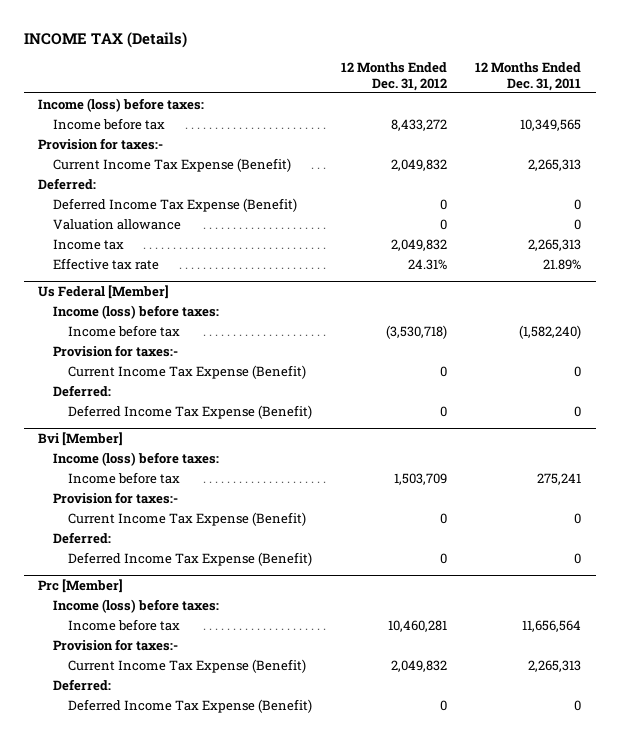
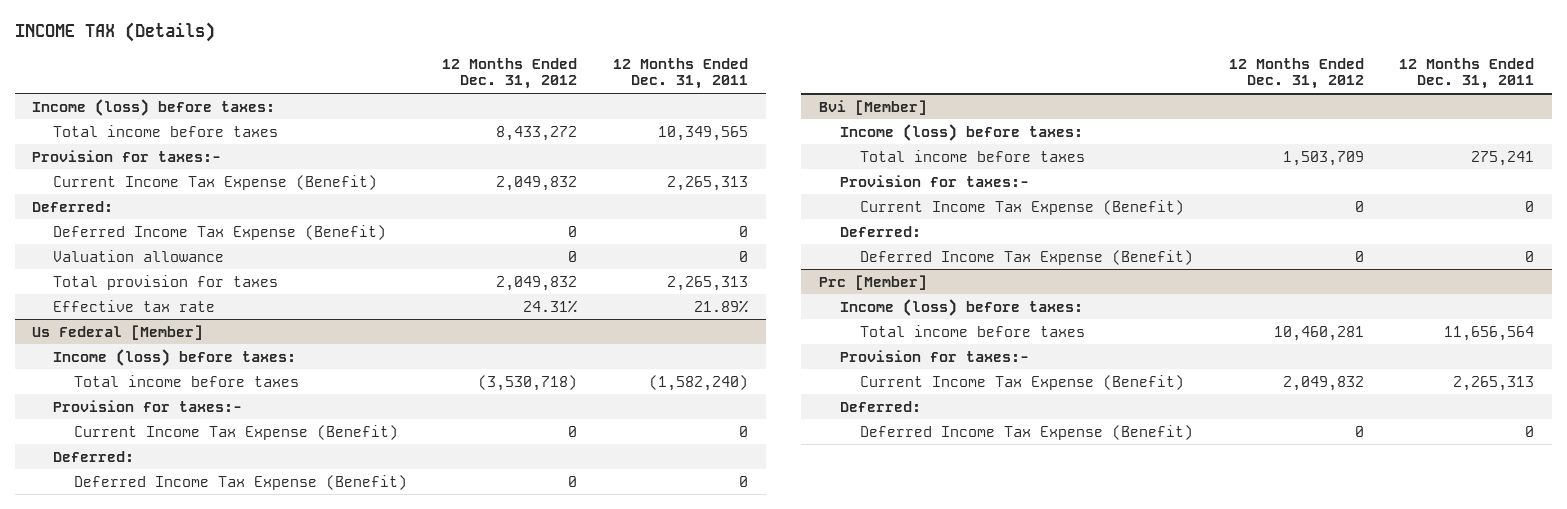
- Income before tax | 8,433,272 | 10,349,565
+ Total income before taxes | 8,433,272 | 10,349,565
- Income tax | 2,049,832 | 2,265,313
+ Total provision for taxes | 2,049,832 | 2,265,313
@ Us Federal [Member]
- Income before tax | (3,530,718) | (1,582,240)
+ Total income before taxes | (3,530,718) | (1,582,240)
@ Bvi [Member]
- Income before tax | 1,503,709 | 275,241
+ Total income before taxes | 1,503,709 | 275,241
@ Prc [Member]
- Income before tax | 10,460,281 | 11,656,564
+ Total income before taxes | 10,460,281 | 11,656,564

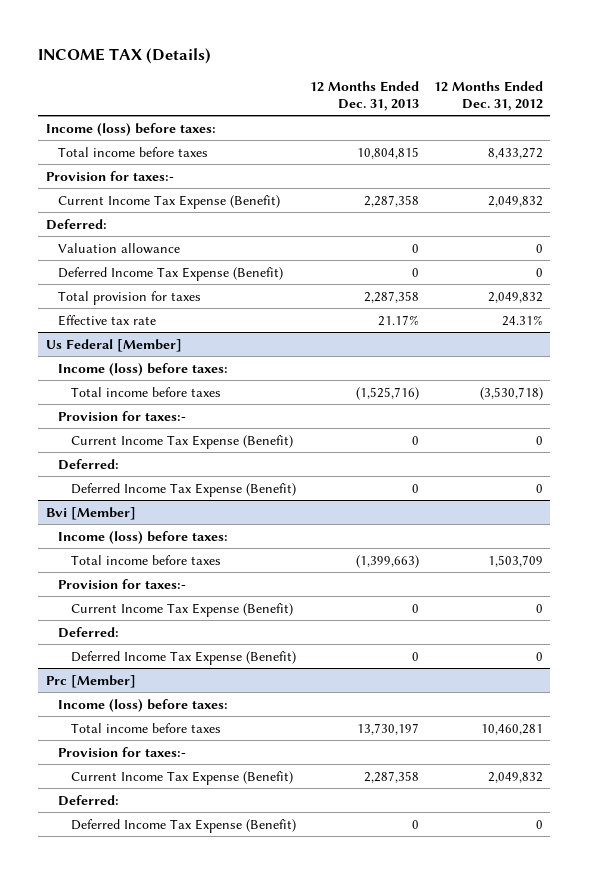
- | 12 Months Ended Dec. 31, 2012 | 12 Months Ended Dec. 31, 2011
+ | 12 Months Ended Dec. 31, 2013 | 12 Months Ended Dec. 31, 2012
moved down: Deferred Income Tax Expense (Benefit) | 0 | 0

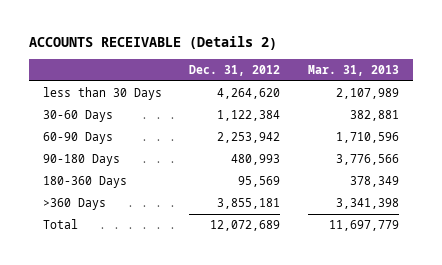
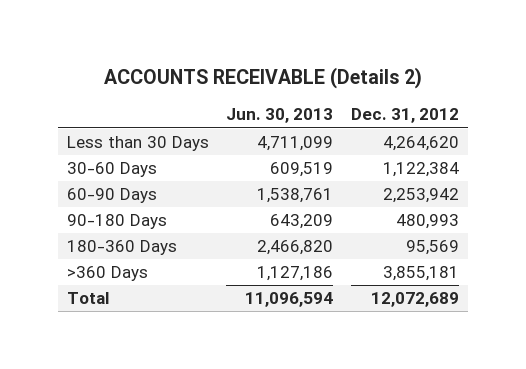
- | Dec. 31, 2012 | Mar. 31, 2013
+ | Jun. 30, 2013 | Dec. 31, 2012
- less than 30 Days | 4,264,620 | 2,107,989
+ Less than 30 Days | 4,711,099 | 4,264,620

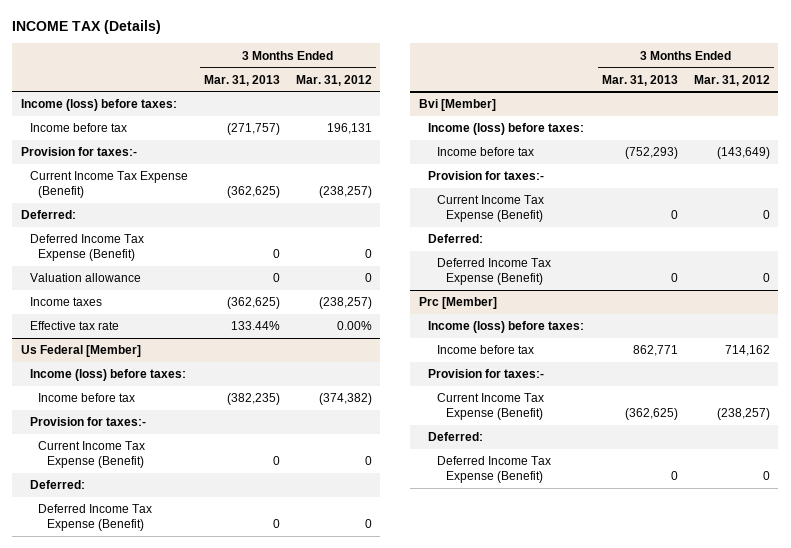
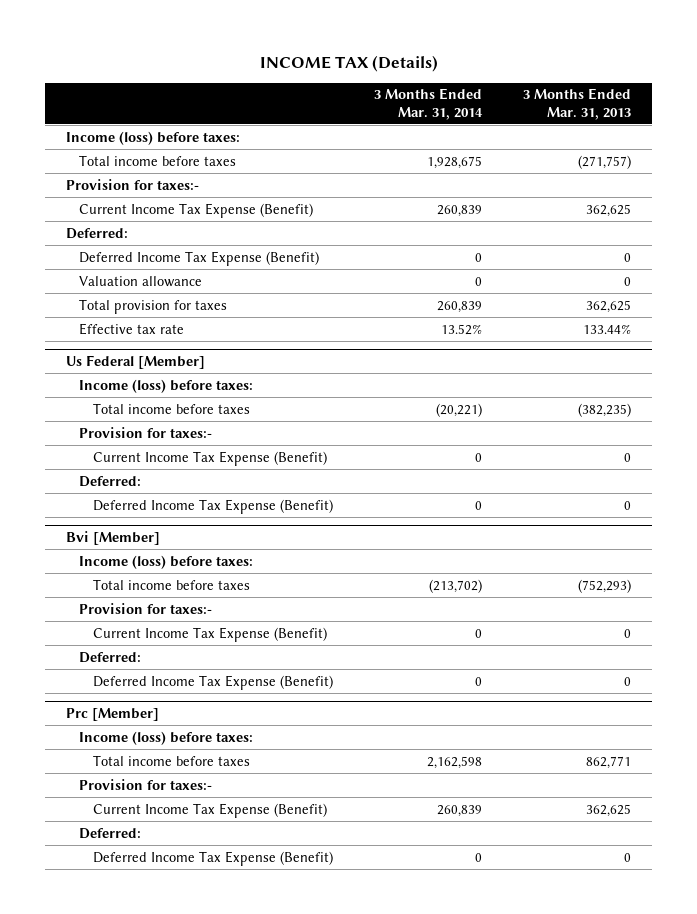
- | 3 Months Ended Mar. 31, 2013 | 3 Months Ended Mar. 31, 2012
+ | 3 Months Ended Mar. 31, 2014 | 3 Months Ended Mar. 31, 2013
- Income before tax | (271,757) | 196,131
+ Total income before taxes | 1,928,675 | (271,757)
- Current Income Tax Expense (Benefit) | (362,625) | (238,257)
+ Current Income Tax Expense (Benefit) | 260,839 | 362,625
- Income taxes | (362,625) | (238,257)
+ Total provision for taxes | 260,839 | 362,625
@ Us Federal [Member]
- Income before tax | (382,235) | (374,382)
+ Total income before taxes | (20,221) | (382,235)
@ Bvi [Member]
- Income before tax | (752,293) | (143,649)
+ Total income before taxes | (213,702) | (752,293)
@ Prc [Member]
- Income before tax | 862,771 | 714,162
+ Total income before taxes | 2,162,598 | 862,771
- Current Income Tax Expense (Benefit) | (362,625) | (238,257)
+ Current Income Tax Expense (Benefit) | 260,839 | 362,625

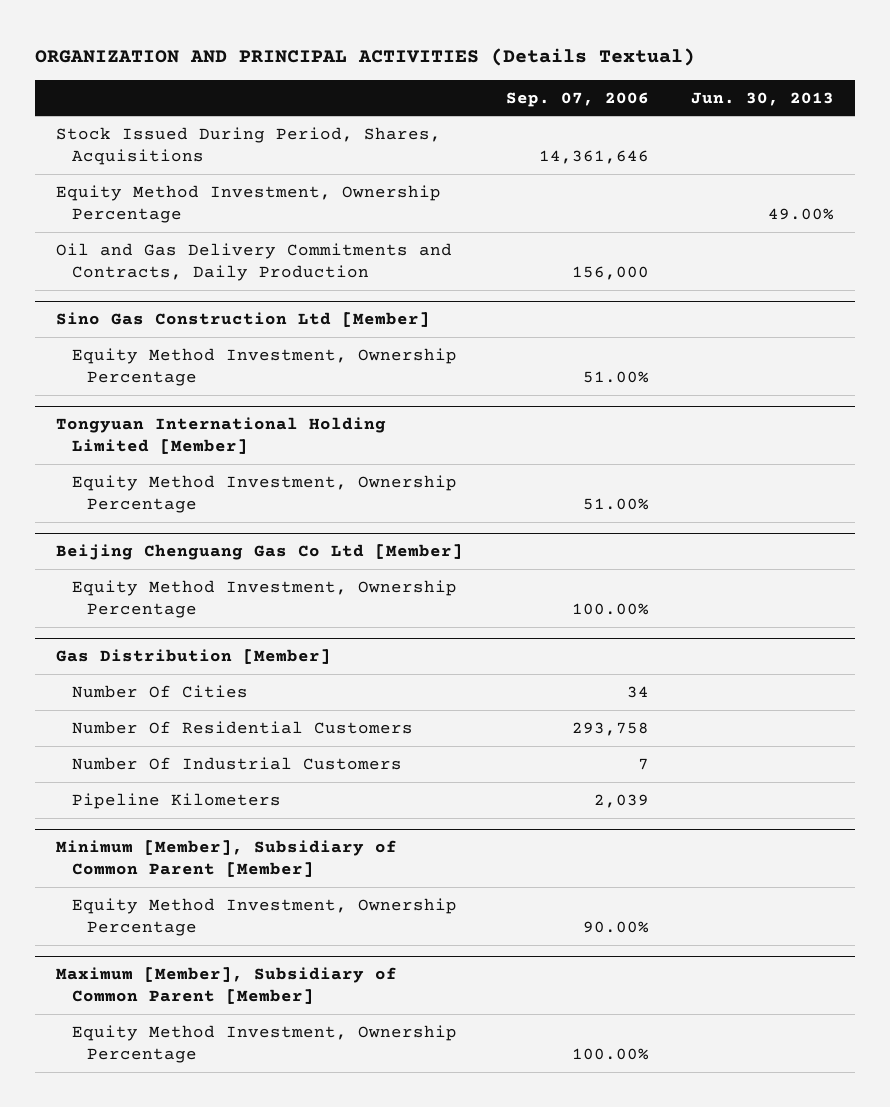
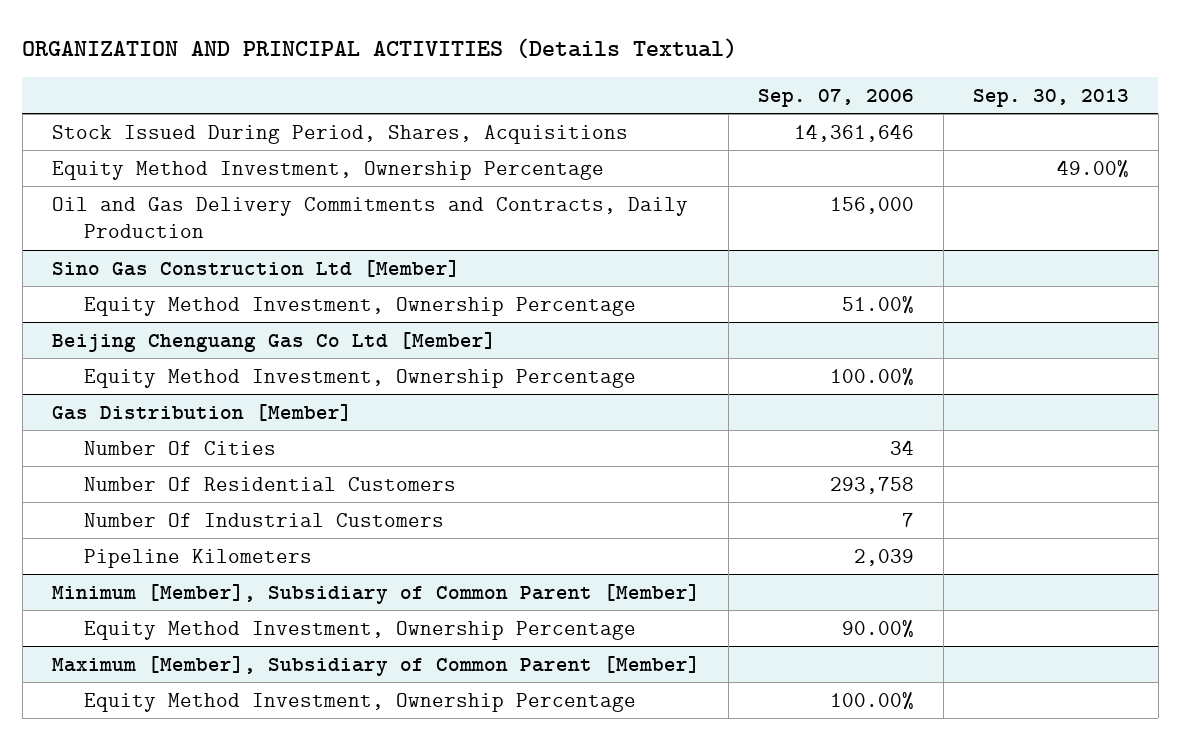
- | Sep. 07, 2006 | Jun. 30, 2013
+ | Sep. 07, 2006 | Sep. 30, 2013
- Tongyuan International Holding Limited [Member]
- Equity Method Investment, Ownership Percentage | 51.00% |

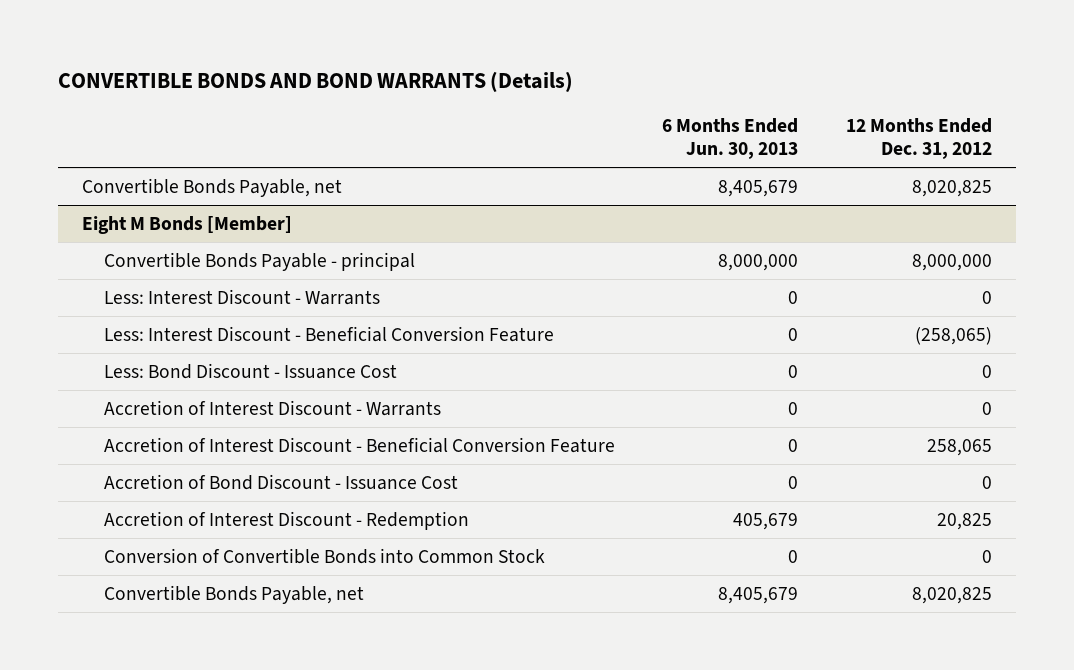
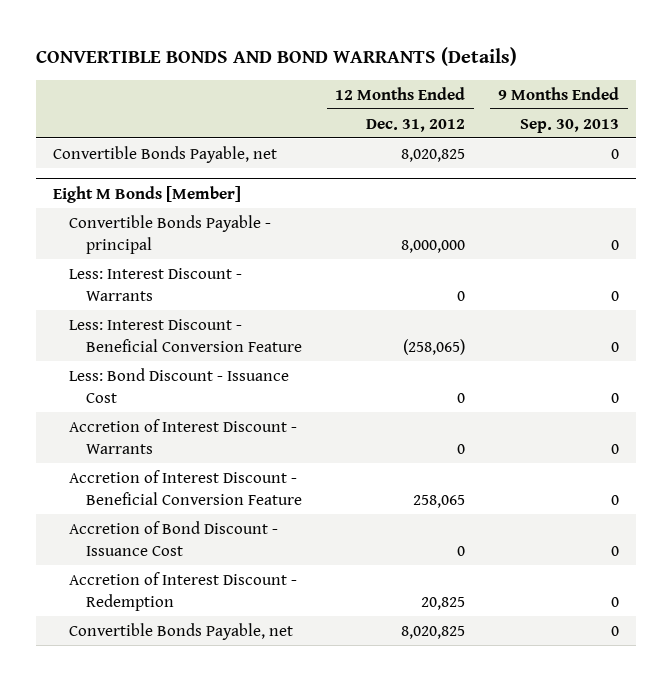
- | 6 Months Ended Jun. 30, 2013 | 12 Months Ended Dec. 31, 2012
+ | 12 Months Ended Dec. 31, 2012 | 9 Months Ended Sep. 30, 2013
@ Eight M Bonds [Member]
- Conversion of Convertible Bonds into Common Stock | 0 | 0

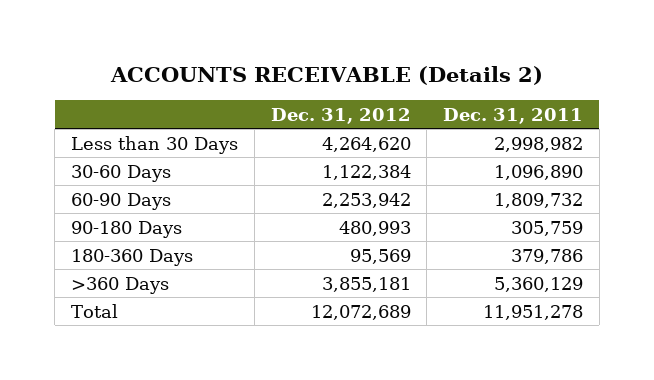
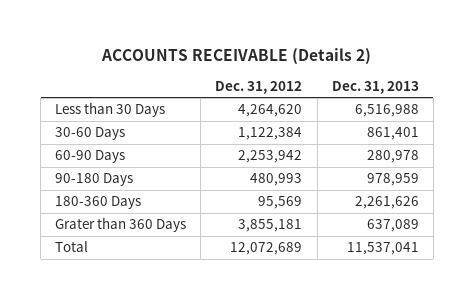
- | Dec. 31, 2012 | Dec. 31, 2011
+ | Dec. 31, 2012 | Dec. 31, 2013
- >360 Days | 3,855,181 | 5,360,129
+ Grater than 360 Days | 3,855,181 | 637,089

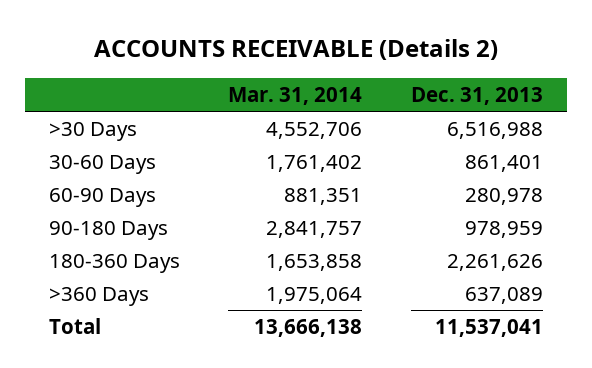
- | Dec. 31, 2012 | Dec. 31, 2013
+ | Mar. 31, 2014 | Dec. 31, 2013
- Less than 30 Days | 4,264,620 | 6,516,988
+ >30 Days | 4,552,706 | 6,516,988
- Grater than 360 Days | 3,855,181 | 637,089
+ >360 Days | 1,975,064 | 637,089

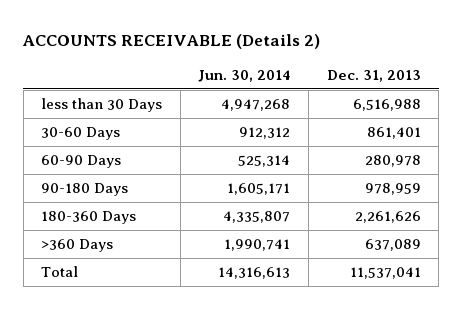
- | Mar. 31, 2014 | Dec. 31, 2013
+ | Jun. 30, 2014 | Dec. 31, 2013
- >30 Days | 4,552,706 | 6,516,988
+ less than 30 Days | 4,947,268 | 6,516,988

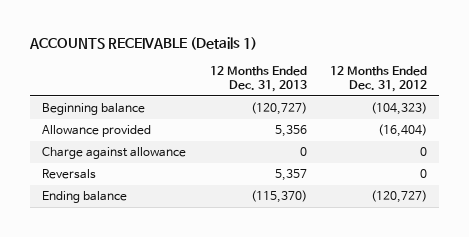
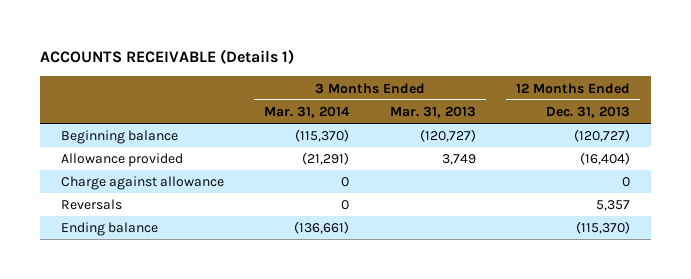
- | 12 Months Ended Dec. 31, 2013 | 12 Months Ended Dec. 31, 2012
+ | 3 Months Ended Mar. 31, 2014 | 3 Months Ended Mar. 31, 2013 | 12 Months Ended Dec. 31, 2013
- Allowance provided | 5,356 | (16,404)
+ Allowance provided | (21,291) | 3,749 | (16,404)

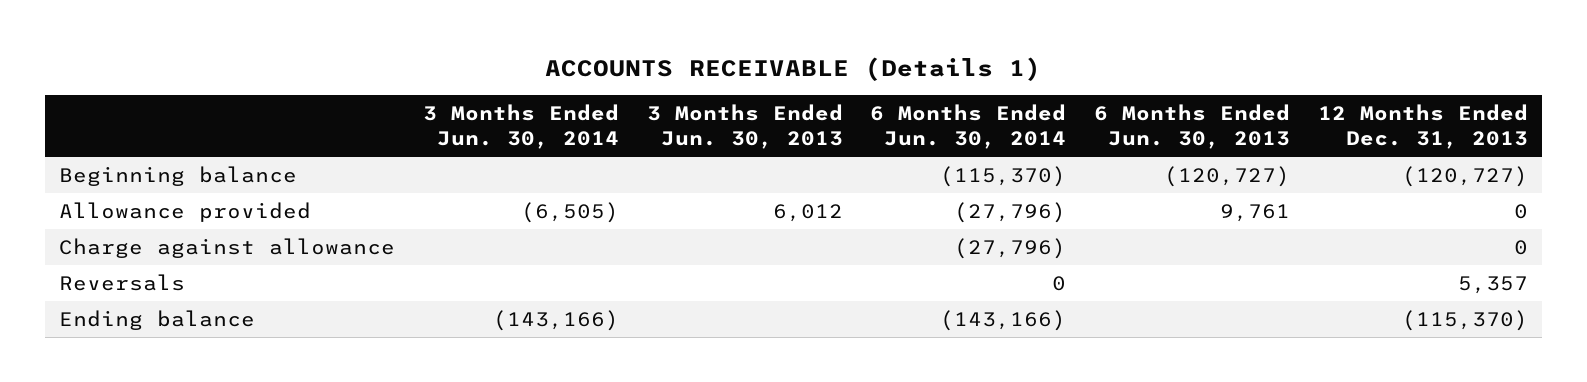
- | 3 Months Ended Mar. 31, 2014 | 3 Months Ended Mar. 31, 2013 | 12 Months Ended Dec. 31, 2013
+ | 3 Months Ended Jun. 30, 2014 | 3 Months Ended Jun. 30, 2013 | 6 Months Ended Jun. 30, 2014 | 6 Months Ended Jun. 30, 2013 | 12 Months Ended Dec. 31, 2013
- Allowance provided | (21,291) | 3,749 | (16,404)
+ Allowance provided | (6,505) | 6,012 | (27,796) | 9,761 | 0

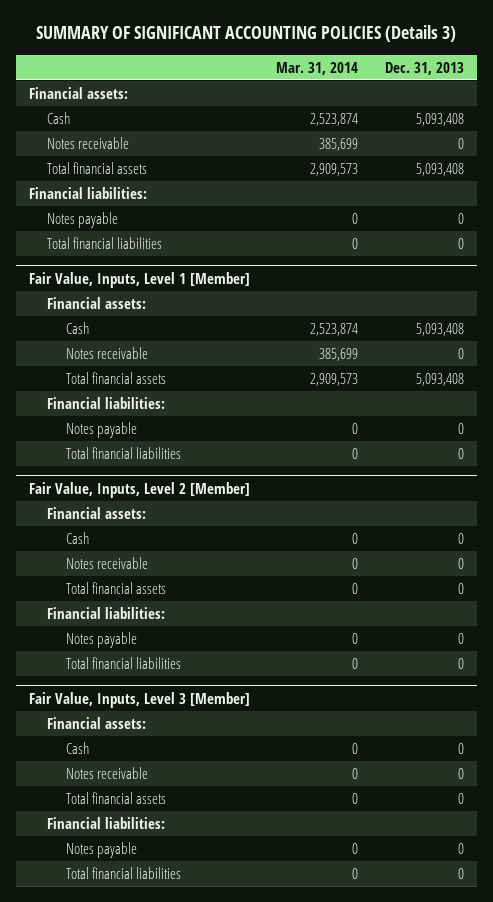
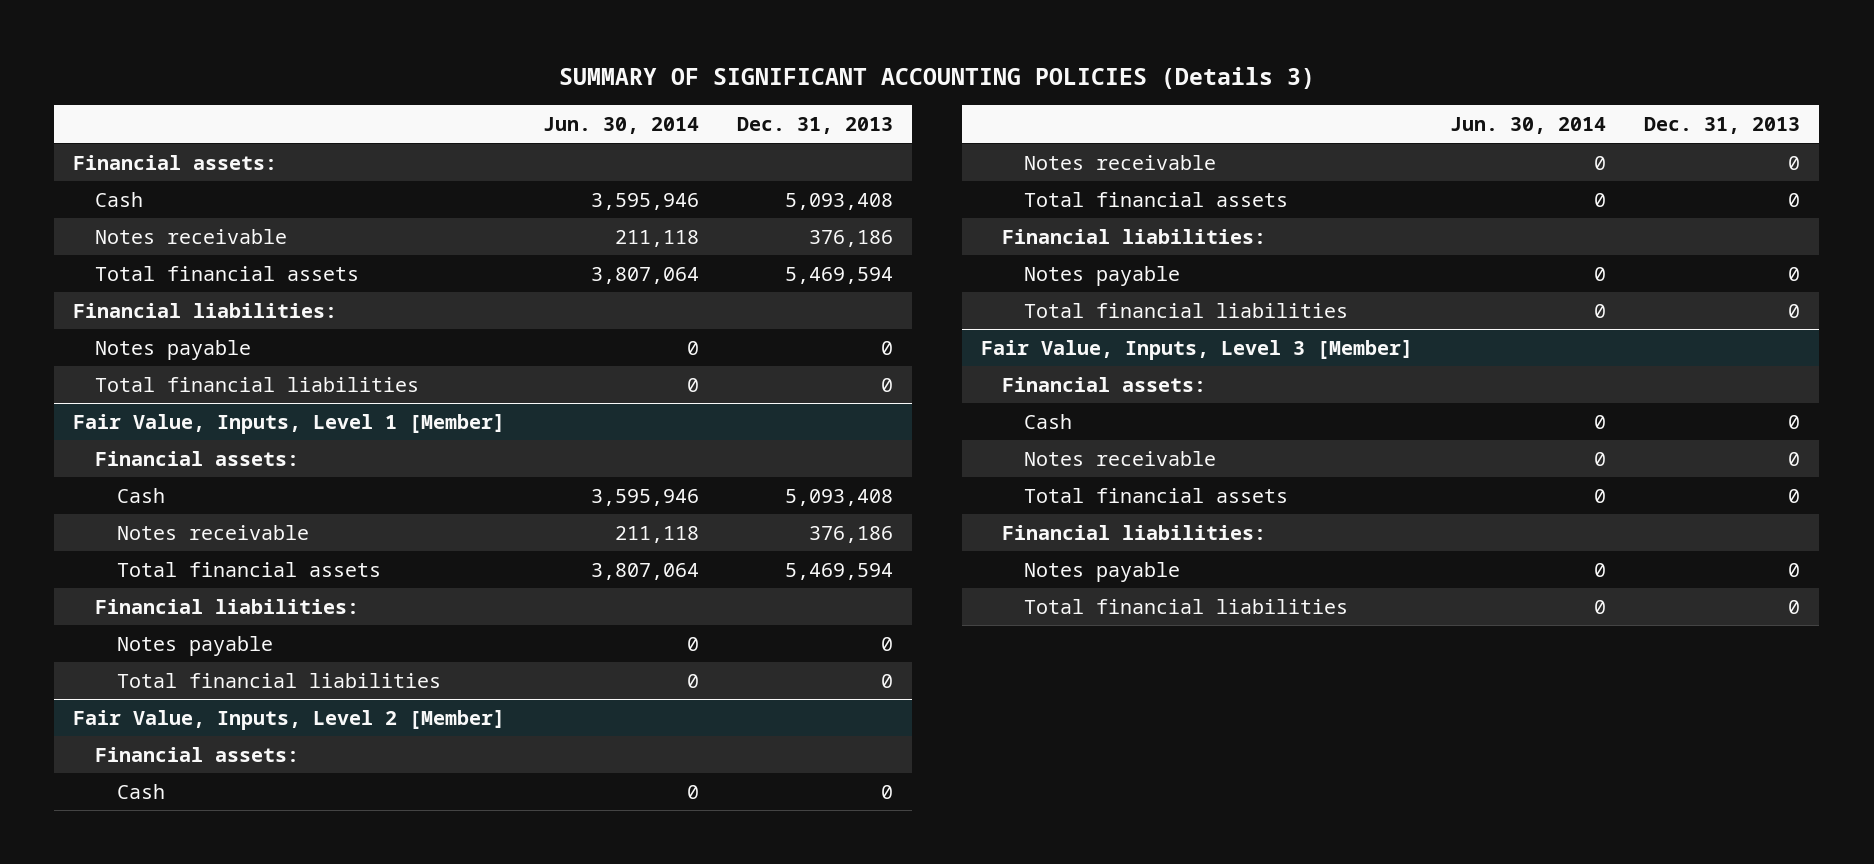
- | Mar. 31, 2014 | Dec. 31, 2013
+ | Jun. 30, 2014 | Dec. 31, 2013
- Notes receivable | 385,699 | 0
- Total financial assets | 2,909,573 | 5,093,408
+ Notes receivable | 211,118 | 376,186
+ Total financial assets | 3,807,064 | 5,469,594
@ Fair Value, Inputs, Level 1 [Member]
- Notes receivable | 385,699 | 0
- Total financial assets | 2,909,573 | 5,093,408
+ Notes receivable | 211,118 | 376,186
+ Total financial assets | 3,807,064 | 5,469,594

